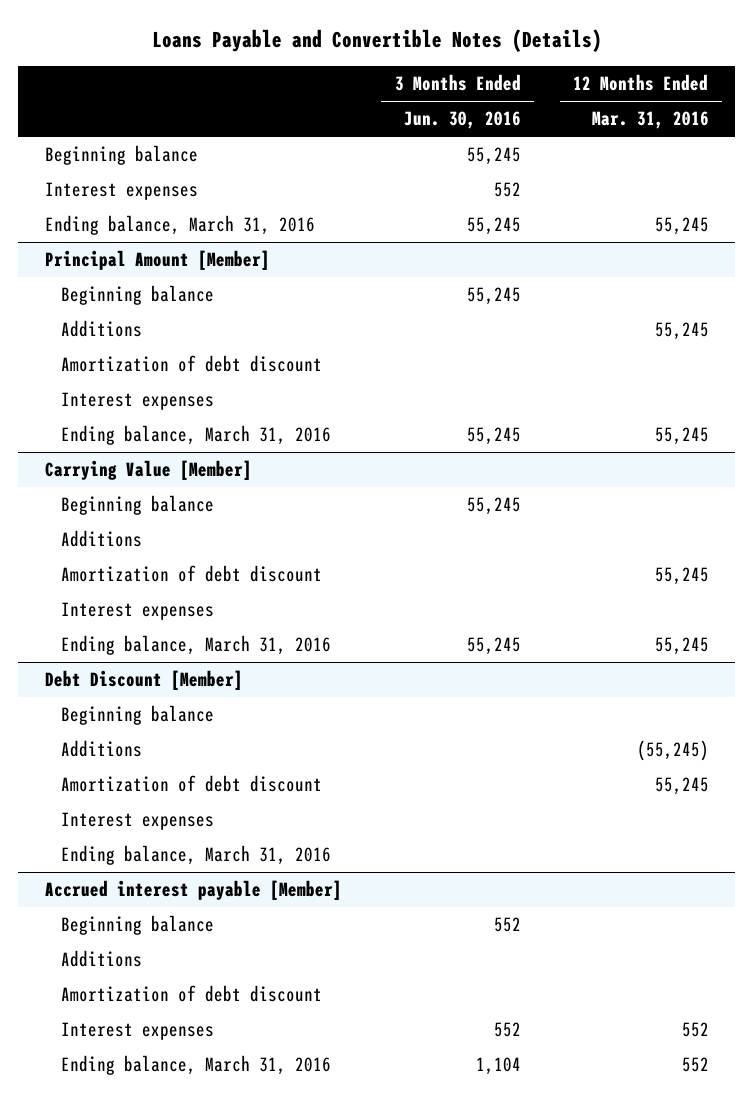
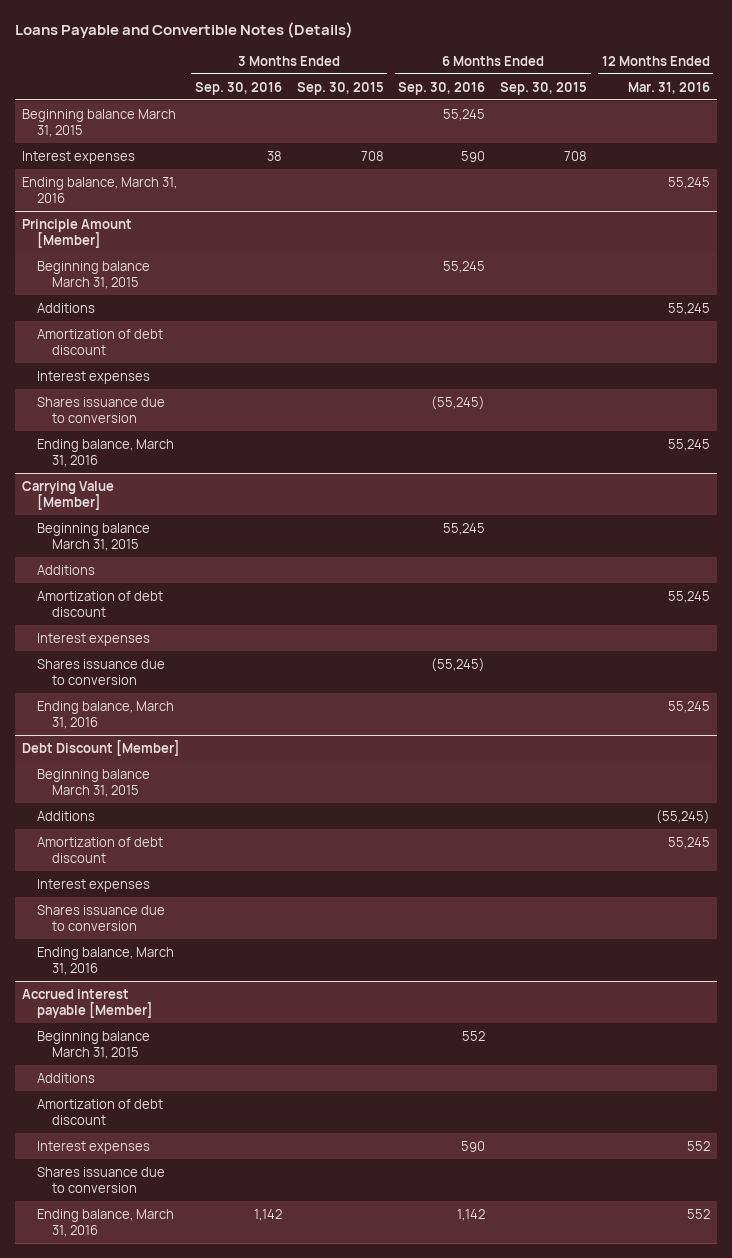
- | 3 Months Ended Jun. 30, 2016 | 12 Months Ended Mar. 31, 2016
+ | 3 Months Ended Sep. 30, 2016 | 3 Months Ended Sep. 30, 2015 | 6 Months Ended Sep. 30, 2016 | 6 Months Ended Sep. 30, 2015 | 12 Months Ended Mar. 31, 2016
- Beginning balance | 55,245 |
+ Beginning balance March 31, 2015 | | | 55,245 | |
- Principal Amount [Member]
- Beginning balance | 55,245 |
+ Principle Amount [Member]
+ Beginning balance March 31, 2015 | | | 55,245 | |
+ Shares issuance due to conversion | | | (55,245) | |
@ Carrying Value [Member]
- Beginning balance | 55,245 |
+ Beginning balance March 31, 2015 | | | 55,245 | |
+ Shares issuance due to conversion | | | (55,245) | |
@ Debt Discount [Member]
- Beginning balance
+ Beginning balance March 31, 2015
+ Shares issuance due to conversion
@ Accrued interest payable [Member]
- Beginning balance | 552 |
+ Beginning balance March 31, 2015 | | | 552 | |
+ Shares issuance due to conversion

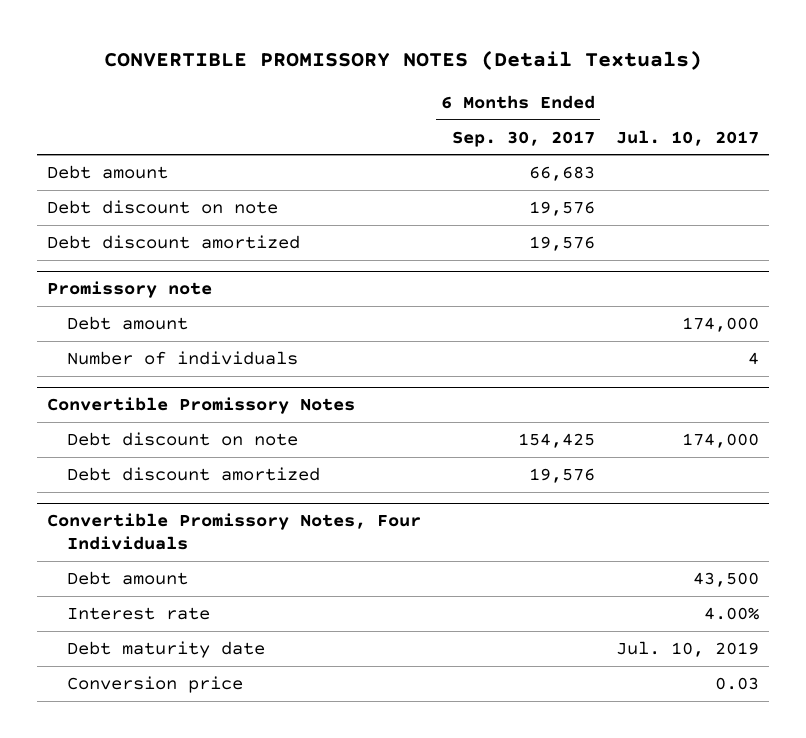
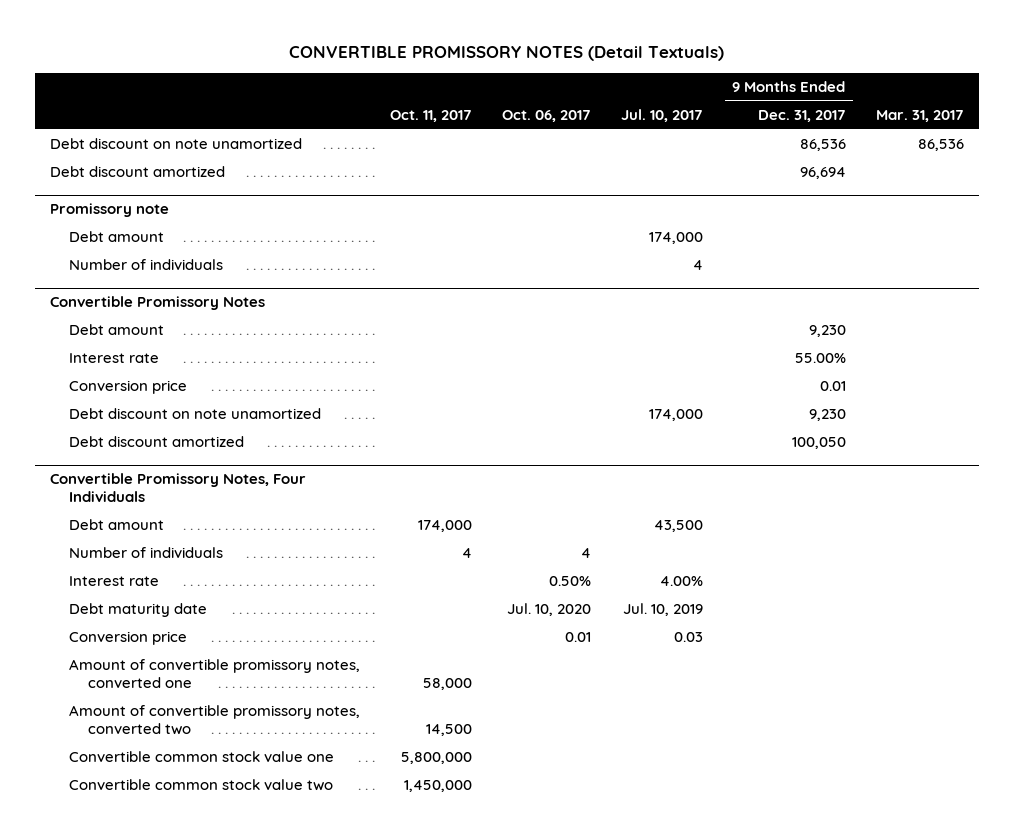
- | 6 Months Ended Sep. 30, 2017 | Jul. 10, 2017
+ | Oct. 11, 2017 | Oct. 06, 2017 | Jul. 10, 2017 | 9 Months Ended Dec. 31, 2017 | Mar. 31, 2017
- Debt amount | 66,683 |
- Debt discount on note | 19,576 |
+ Debt discount on note unamortized | | | | 86,536 | 86,536
@ Convertible Promissory Notes
- Debt discount on note | 154,425 | 174,000
+ Debt amount | | | | 9,230 |
+ Interest rate | | | | 55.00% |
+ Conversion price | | | | 0.01 |
+ Debt discount on note unamortized | | | 174,000 | 9,230 |
@ Convertible Promissory Notes, Four Individuals
+ Number of individuals | 4 | 4 | | |
+ Amount of convertible promissory notes, converted one | 58,000 | | | |
+ Amount of convertible promissory notes, converted two | 14,500 | | | |
+ Convertible common stock value one | 5,800,000 | | | |
+ Convertible common stock value two | 1,450,000 | | | |

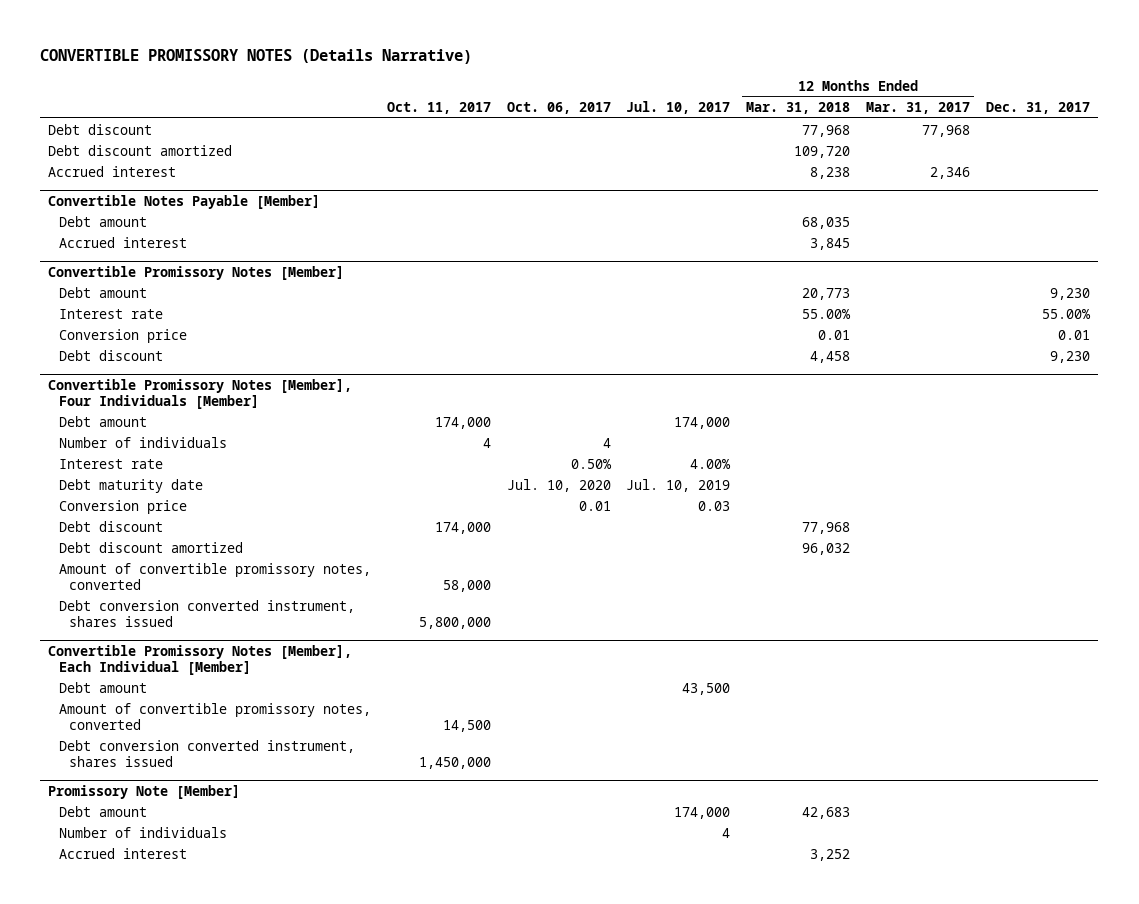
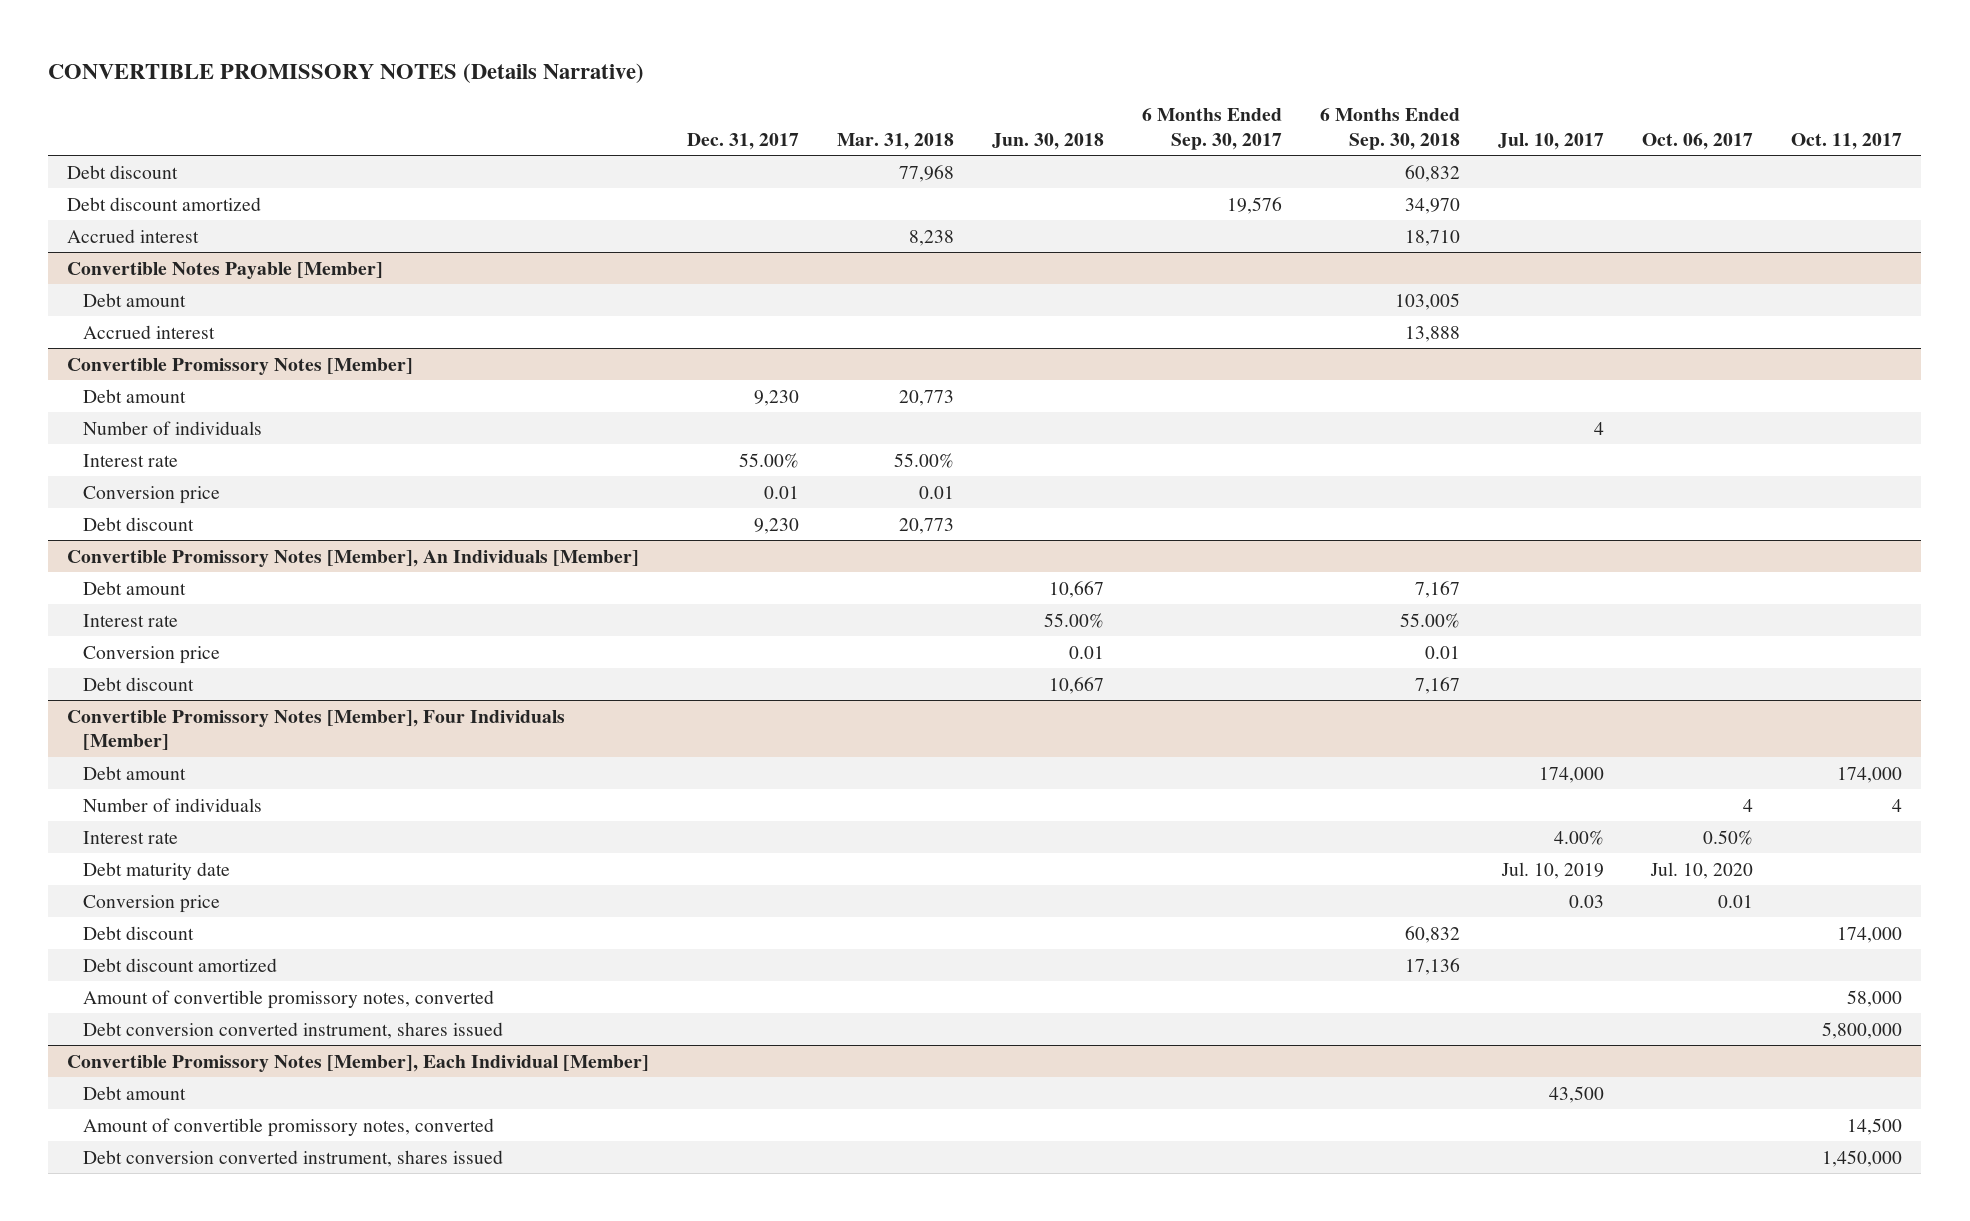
- | Oct. 11, 2017 | Oct. 06, 2017 | Jul. 10, 2017 | 12 Months Ended Mar. 31, 2018 | 12 Months Ended Mar. 31, 2017 | Dec. 31, 2017
+ | Dec. 31, 2017 | Mar. 31, 2018 | Jun. 30, 2018 | 6 Months Ended Sep. 30, 2017 | 6 Months Ended Sep. 30, 2018 | Jul. 10, 2017 | Oct. 06, 2017 | Oct. 11, 2017
@ Convertible Promissory Notes [Member]
+ Number of individuals | | | | | | 4 | |
+ Convertible Promissory Notes [Member], An Individuals [Member]
+ Debt amount | | | 10,667 | | 7,167 | | |
+ Interest rate | | | 55.00% | | 55.00% | | |
+ Conversion price | | | 0.01 | | 0.01 | | |
+ Debt discount | | | 10,667 | | 7,167 | | |
- Promissory Note [Member]
- Debt amount | | | 174,000 | 42,683 | |
- Number of individuals | | | 4 | | |
- Accrued interest | | | | 3,252 | |

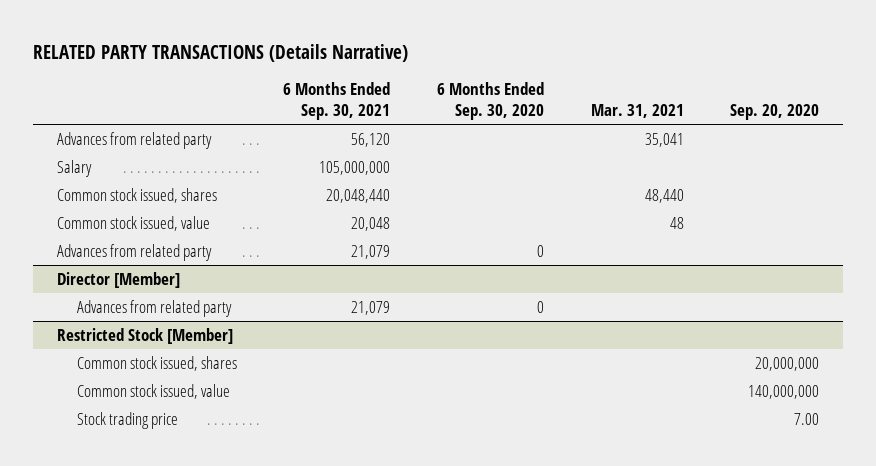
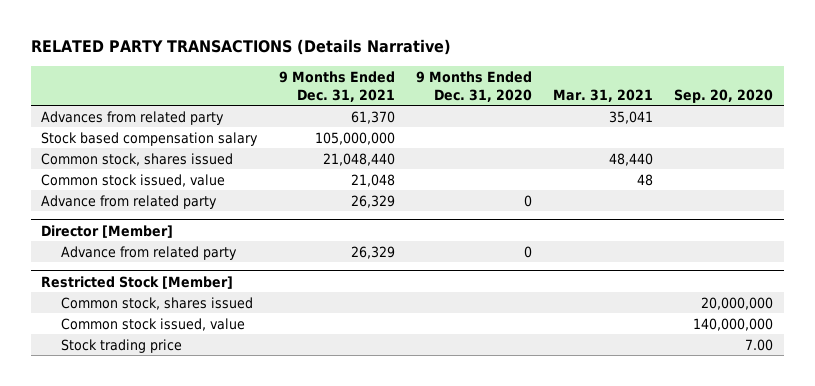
- | 6 Months Ended Sep. 30, 2021 | 6 Months Ended Sep. 30, 2020 | Mar. 31, 2021 | Sep. 20, 2020
+ | 9 Months Ended Dec. 31, 2021 | 9 Months Ended Dec. 31, 2020 | Mar. 31, 2021 | Sep. 20, 2020
- Salary | 105,000,000 | | |
- Common stock issued, shares | 20,048,440 | | 48,440 |
+ Stock based compensation salary | 105,000,000 | | |
+ Common stock, shares issued | 21,048,440 | | 48,440 |
- Advances from related party | 21,079 | 0 | |
+ Advance from related party | 26,329 | 0 | |
@ Director [Member]
- Advances from related party | 21,079 | 0 | |
+ Advance from related party | 26,329 | 0 | |
@ Restricted Stock [Member]
- Common stock issued, shares | | | | 20,000,000
+ Common stock, shares issued | | | | 20,000,000

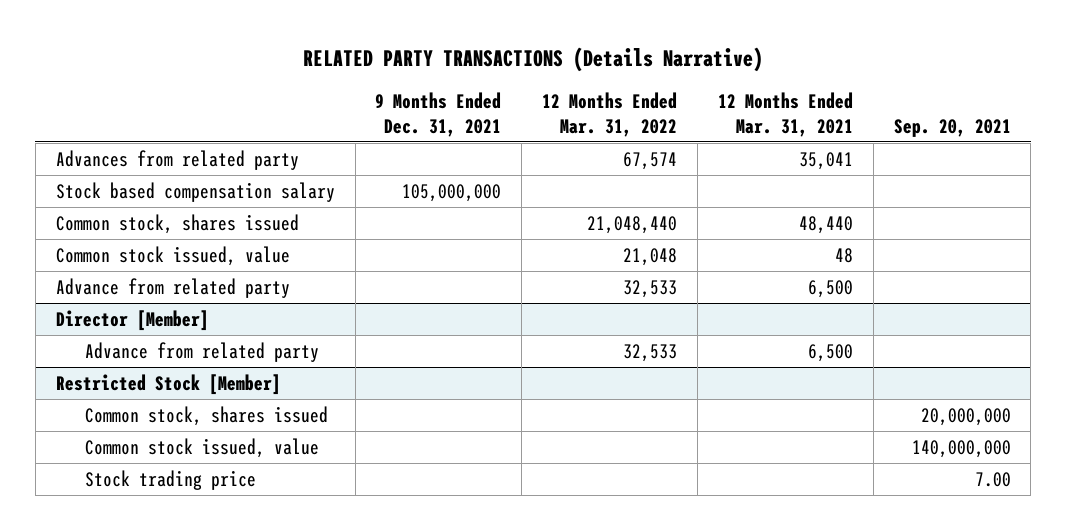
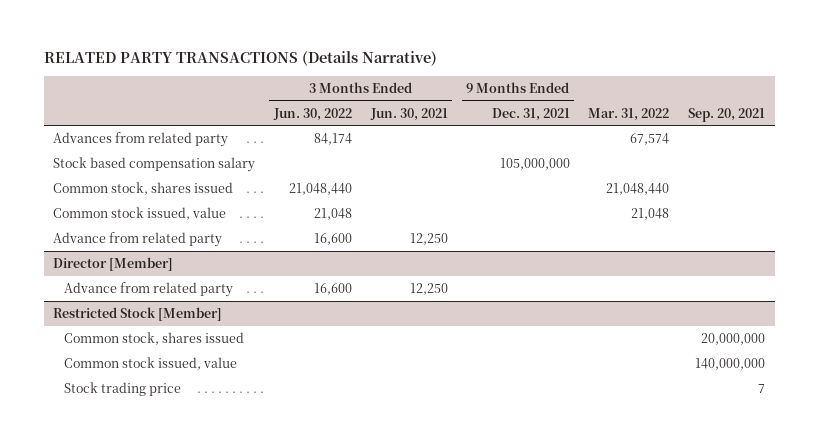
- | 9 Months Ended Dec. 31, 2021 | 12 Months Ended Mar. 31, 2022 | 12 Months Ended Mar. 31, 2021 | Sep. 20, 2021
+ | 3 Months Ended Jun. 30, 2022 | 3 Months Ended Jun. 30, 2021 | 9 Months Ended Dec. 31, 2021 | Mar. 31, 2022 | Sep. 20, 2021
@ Restricted Stock [Member]
- Stock trading price | | | | 7.00
+ Stock trading price | | | | | 7

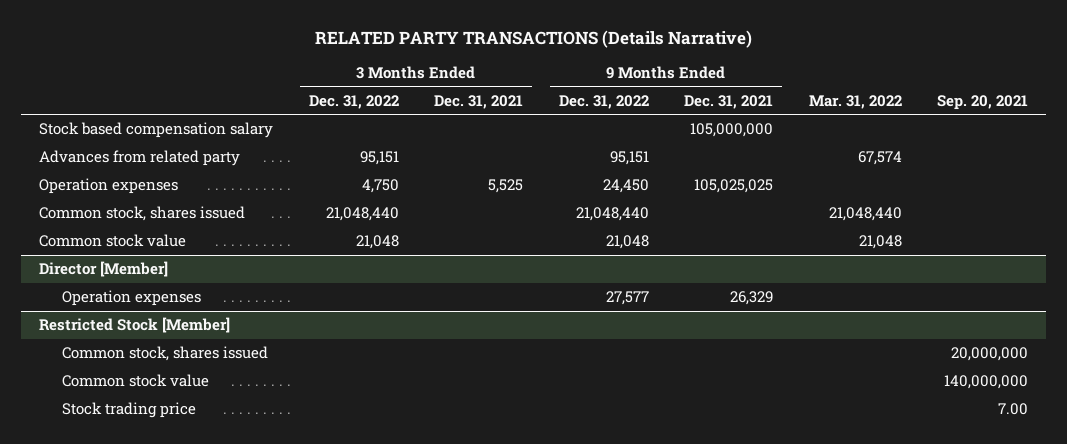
- | 3 Months Ended Jun. 30, 2022 | 3 Months Ended Jun. 30, 2021 | 9 Months Ended Dec. 31, 2021 | Mar. 31, 2022 | Sep. 20, 2021
+ | 3 Months Ended Dec. 31, 2022 | 3 Months Ended Dec. 31, 2021 | 9 Months Ended Dec. 31, 2022 | 9 Months Ended Dec. 31, 2021 | Mar. 31, 2022 | Sep. 20, 2021
moved down: Advances from related party | 95,151 | | 95,151 | | 67,574 |
+ Operation expenses | 4,750 | 5,525 | 24,450 | 105,025,025 | |
- Common stock issued, value | 21,048 | | | 21,048 |
- Advance from related party | 16,600 | 12,250 | | |
+ Common stock value | 21,048 | | 21,048 | | 21,048 |
@ Director [Member]
- Advance from related party | 16,600 | 12,250 | | |
+ Operation expenses | | | 27,577 | 26,329 | |
@ Restricted Stock [Member]
- Common stock issued, value | | | | | 140,000,000
- Stock trading price | | | | | 7
+ Common stock value | | | | | | 140,000,000
+ Stock trading price | | | | | | 7.00

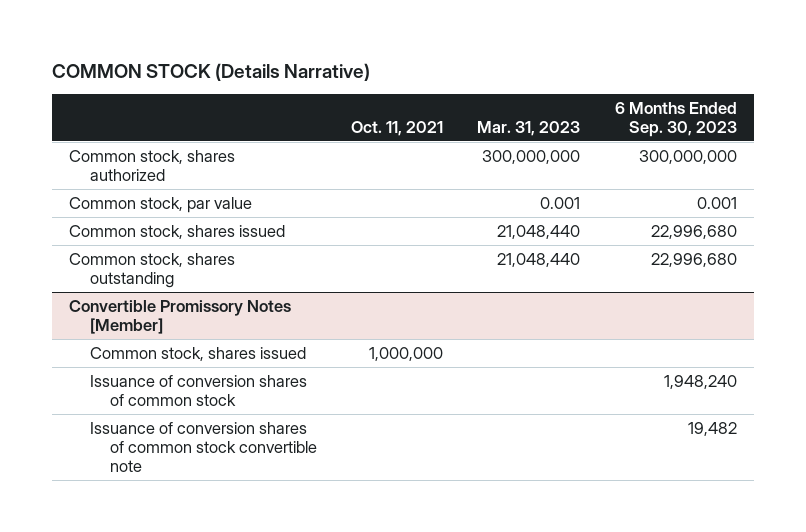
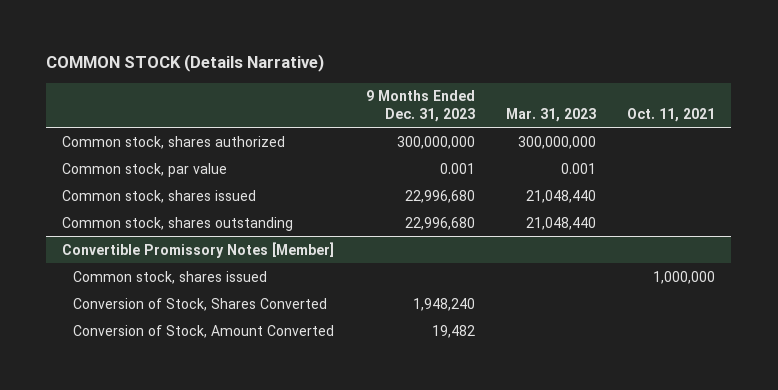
- | Oct. 11, 2021 | Mar. 31, 2023 | 6 Months Ended Sep. 30, 2023
+ | 9 Months Ended Dec. 31, 2023 | Mar. 31, 2023 | Oct. 11, 2021
@ Convertible Promissory Notes [Member]
- Issuance of conversion shares of common stock | | | 1,948,240
- Issuance of conversion shares of common stock convertible note | | | 19,482
+ Conversion of Stock, Shares Converted | 1,948,240 | |
+ Conversion of Stock, Amount Converted | 19,482 | |

